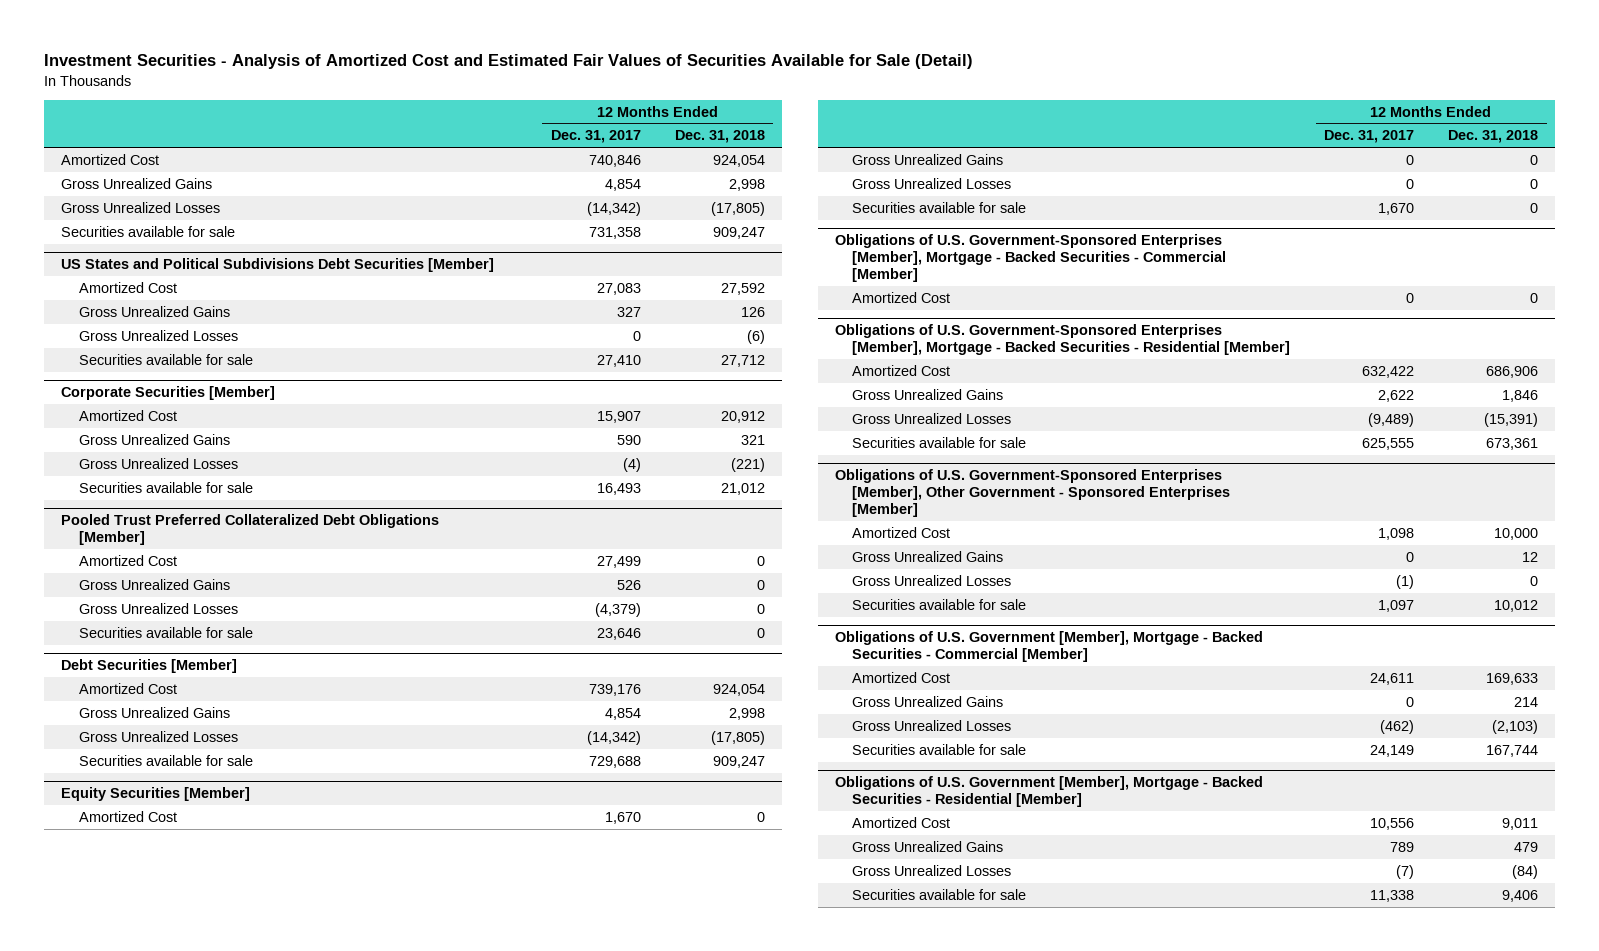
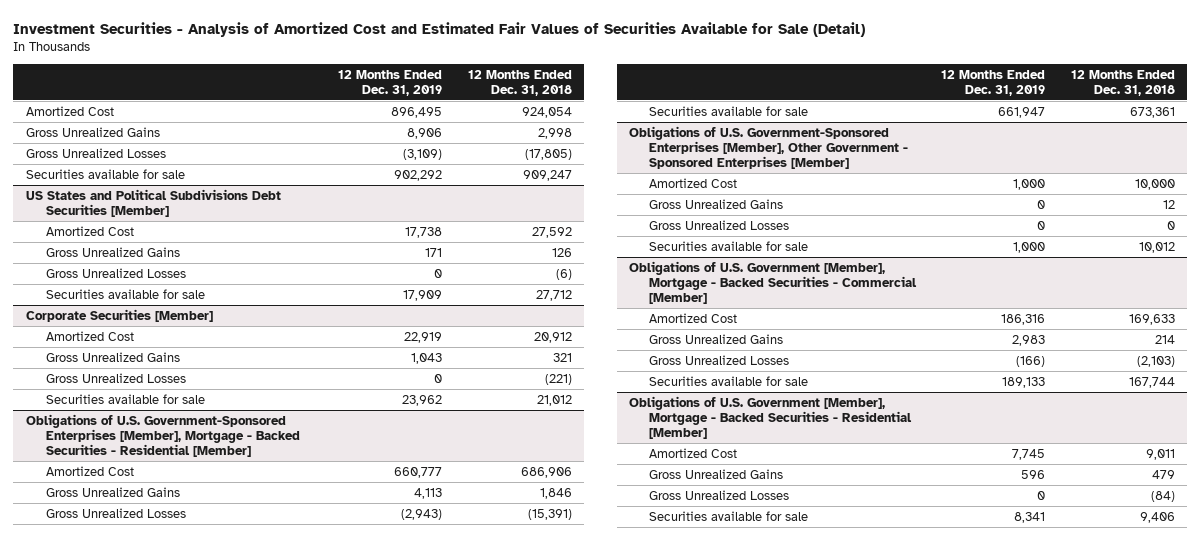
- | 12 Months Ended Dec. 31, 2017 | 12 Months Ended Dec. 31, 2018
+ | 12 Months Ended Dec. 31, 2019 | 12 Months Ended Dec. 31, 2018
- Pooled Trust Preferred Collateralized Debt Obligations [Member]
- Amortized Cost | 27,499 | 0
- Gross Unrealized Gains | 526 | 0
- Gross Unrealized Losses | (4,379) | 0
- Securities available for sale | 23,646 | 0
- Debt Securities [Member]
- Amortized Cost | 739,176 | 924,054
- Gross Unrealized Gains | 4,854 | 2,998
- Gross Unrealized Losses | (14,342) | (17,805)
- Securities available for sale | 729,688 | 909,247
- Equity Securities [Member]
- Amortized Cost | 1,670 | 0
- Gross Unrealized Gains | 0 | 0
- Gross Unrealized Losses | 0 | 0
- Securities available for sale | 1,670 | 0
- Obligations of U.S. Government-Sponsored Enterprises [Member], Mortgage - Backed Securities - Commercial [Member]
- Amortized Cost | 0 | 0

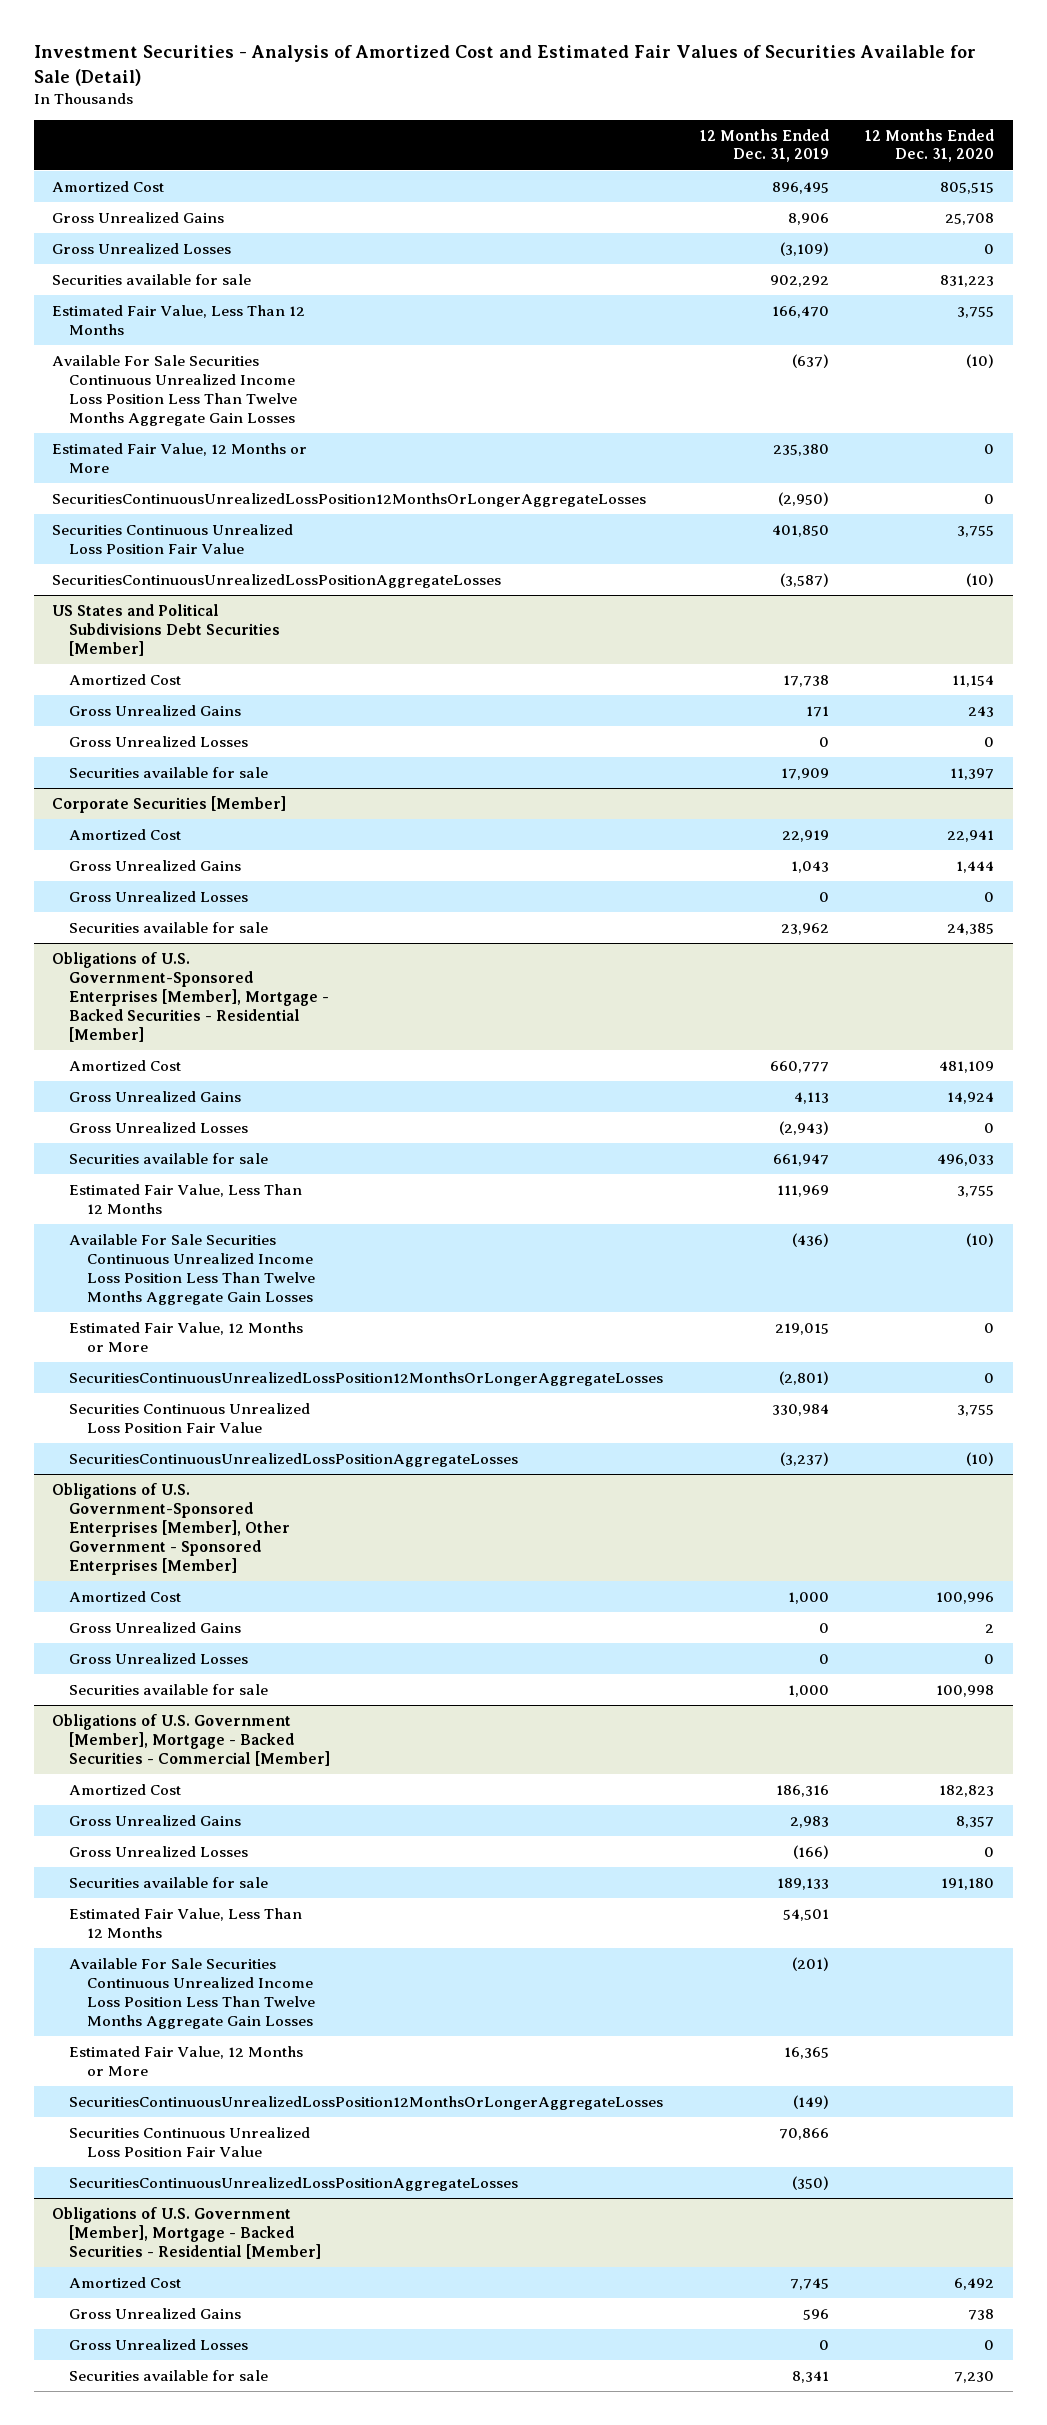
- | 12 Months Ended Dec. 31, 2019 | 12 Months Ended Dec. 31, 2018
+ | 12 Months Ended Dec. 31, 2019 | 12 Months Ended Dec. 31, 2020
+ Estimated Fair Value, Less Than 12 Months | 166,470 | 3,755
+ Available For Sale Securities Continuous Unrealized Income Loss Position Less Than Twelve Months Aggregate Gain Losses | (637) | (10)
+ Estimated Fair Value, 12 Months or More | 235,380 | 0
+ SecuritiesContinuousUnrealizedLossPosition12MonthsOrLongerAggregateLosses | (2,950) | 0
+ Securities Continuous Unrealized Loss Position Fair Value | 401,850 | 3,755
+ SecuritiesContinuousUnrealizedLossPositionAggregateLosses | (3,587) | (10)
@ Obligations of U.S. Government-Sponsored Enterprises [Member], Mortgage - Backed Securities - Residential [Member]
+ Estimated Fair Value, Less Than 12 Months | 111,969 | 3,755
+ Available For Sale Securities Continuous Unrealized Income Loss Position Less Than Twelve Months Aggregate Gain Losses | (436) | (10)
+ Estimated Fair Value, 12 Months or More | 219,015 | 0
+ SecuritiesContinuousUnrealizedLossPosition12MonthsOrLongerAggregateLosses | (2,801) | 0
+ Securities Continuous Unrealized Loss Position Fair Value | 330,984 | 3,755
+ SecuritiesContinuousUnrealizedLossPositionAggregateLosses | (3,237) | (10)
@ Obligations of U.S. Government [Member], Mortgage - Backed Securities - Commercial [Member]
+ Estimated Fair Value, Less Than 12 Months | 54,501 |
+ Available For Sale Securities Continuous Unrealized Income Loss Position Less Than Twelve Months Aggregate Gain Losses | (201) |
+ Estimated Fair Value, 12 Months or More | 16,365 |
+ SecuritiesContinuousUnrealizedLossPosition12MonthsOrLongerAggregateLosses | (149) |
+ Securities Continuous Unrealized Loss Position Fair Value | 70,866 |
+ SecuritiesContinuousUnrealizedLossPositionAggregateLosses | (350) |

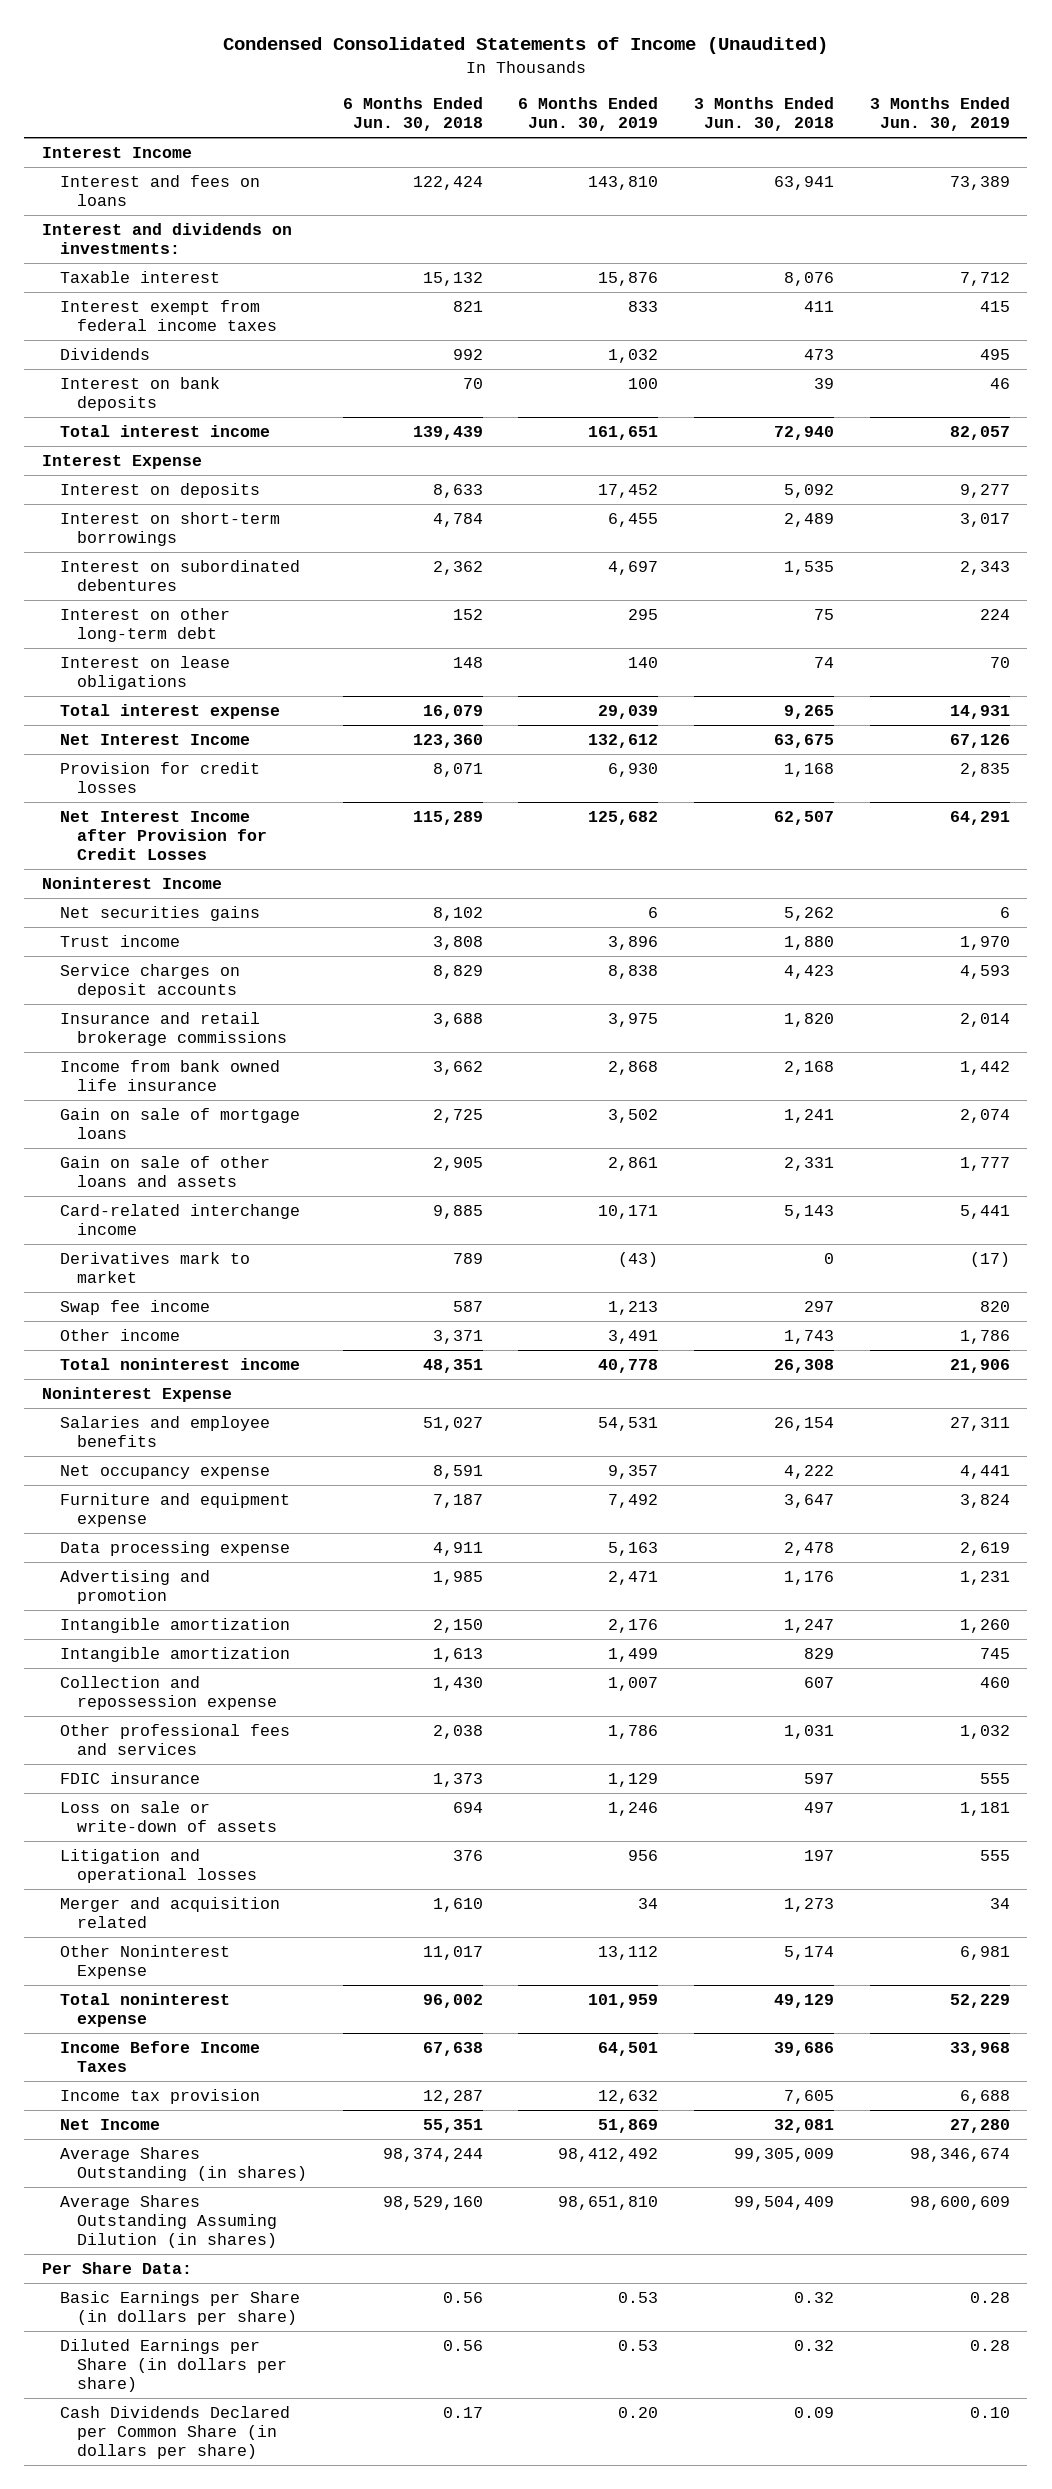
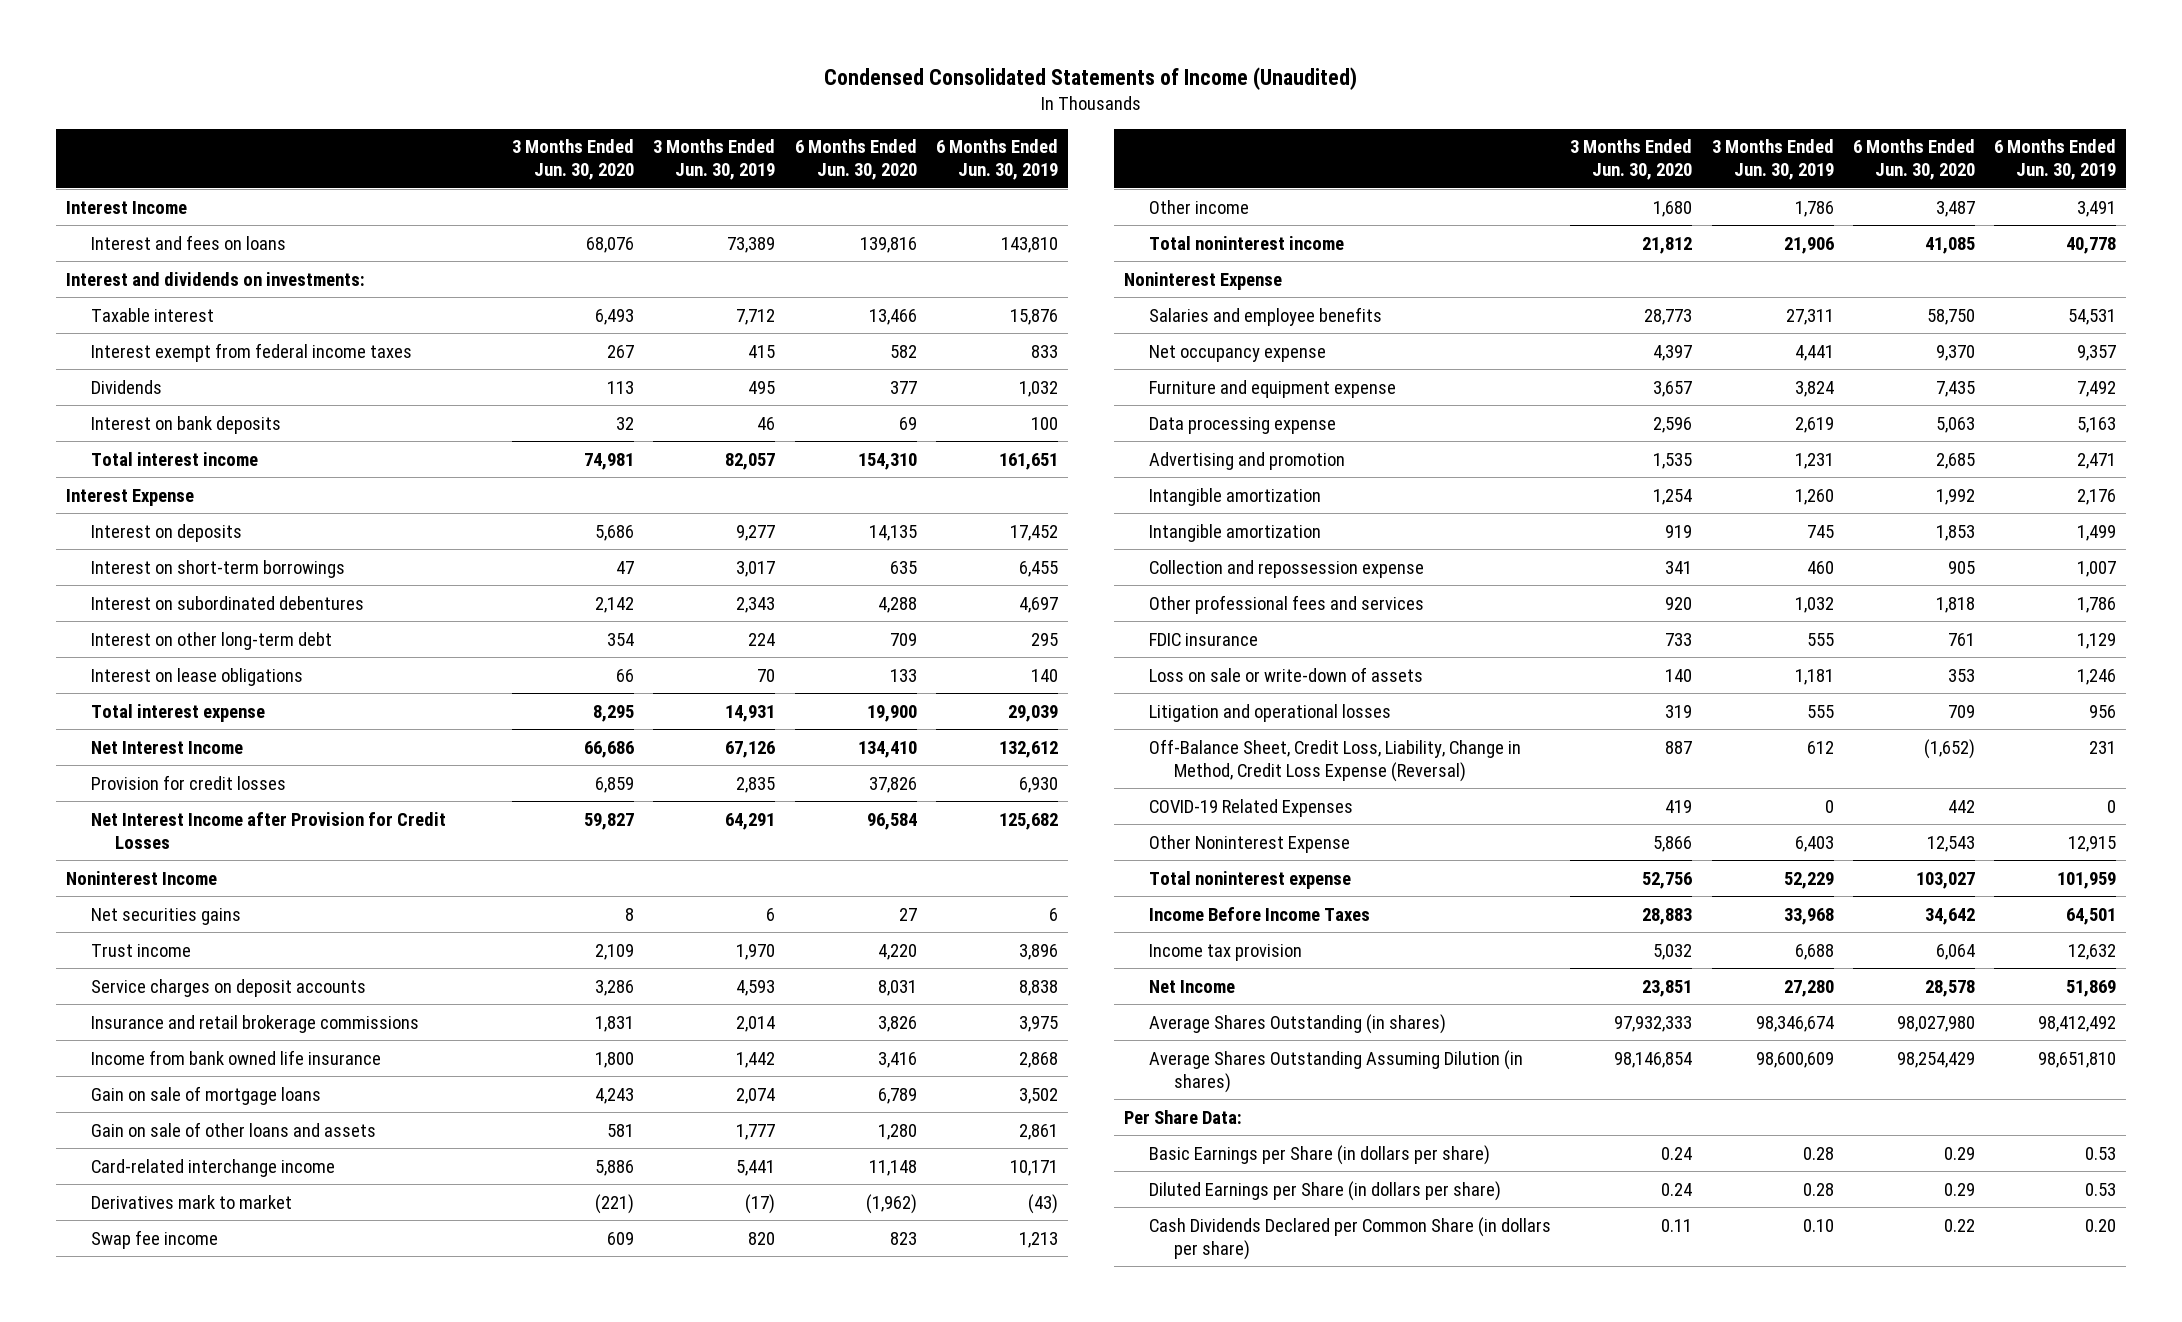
- | 6 Months Ended Jun. 30, 2018 | 6 Months Ended Jun. 30, 2019 | 3 Months Ended Jun. 30, 2018 | 3 Months Ended Jun. 30, 2019
+ | 3 Months Ended Jun. 30, 2020 | 3 Months Ended Jun. 30, 2019 | 6 Months Ended Jun. 30, 2020 | 6 Months Ended Jun. 30, 2019
- Merger and acquisition related | 1,610 | 34 | 1,273 | 34
- Other Noninterest Expense | 11,017 | 13,112 | 5,174 | 6,981
+ Off-Balance Sheet, Credit Loss, Liability, Change in Method, Credit Loss Expense (Reversal) | 887 | 612 | (1,652) | 231
+ COVID-19 Related Expenses | 419 | 0 | 442 | 0
+ Other Noninterest Expense | 5,866 | 6,403 | 12,543 | 12,915

